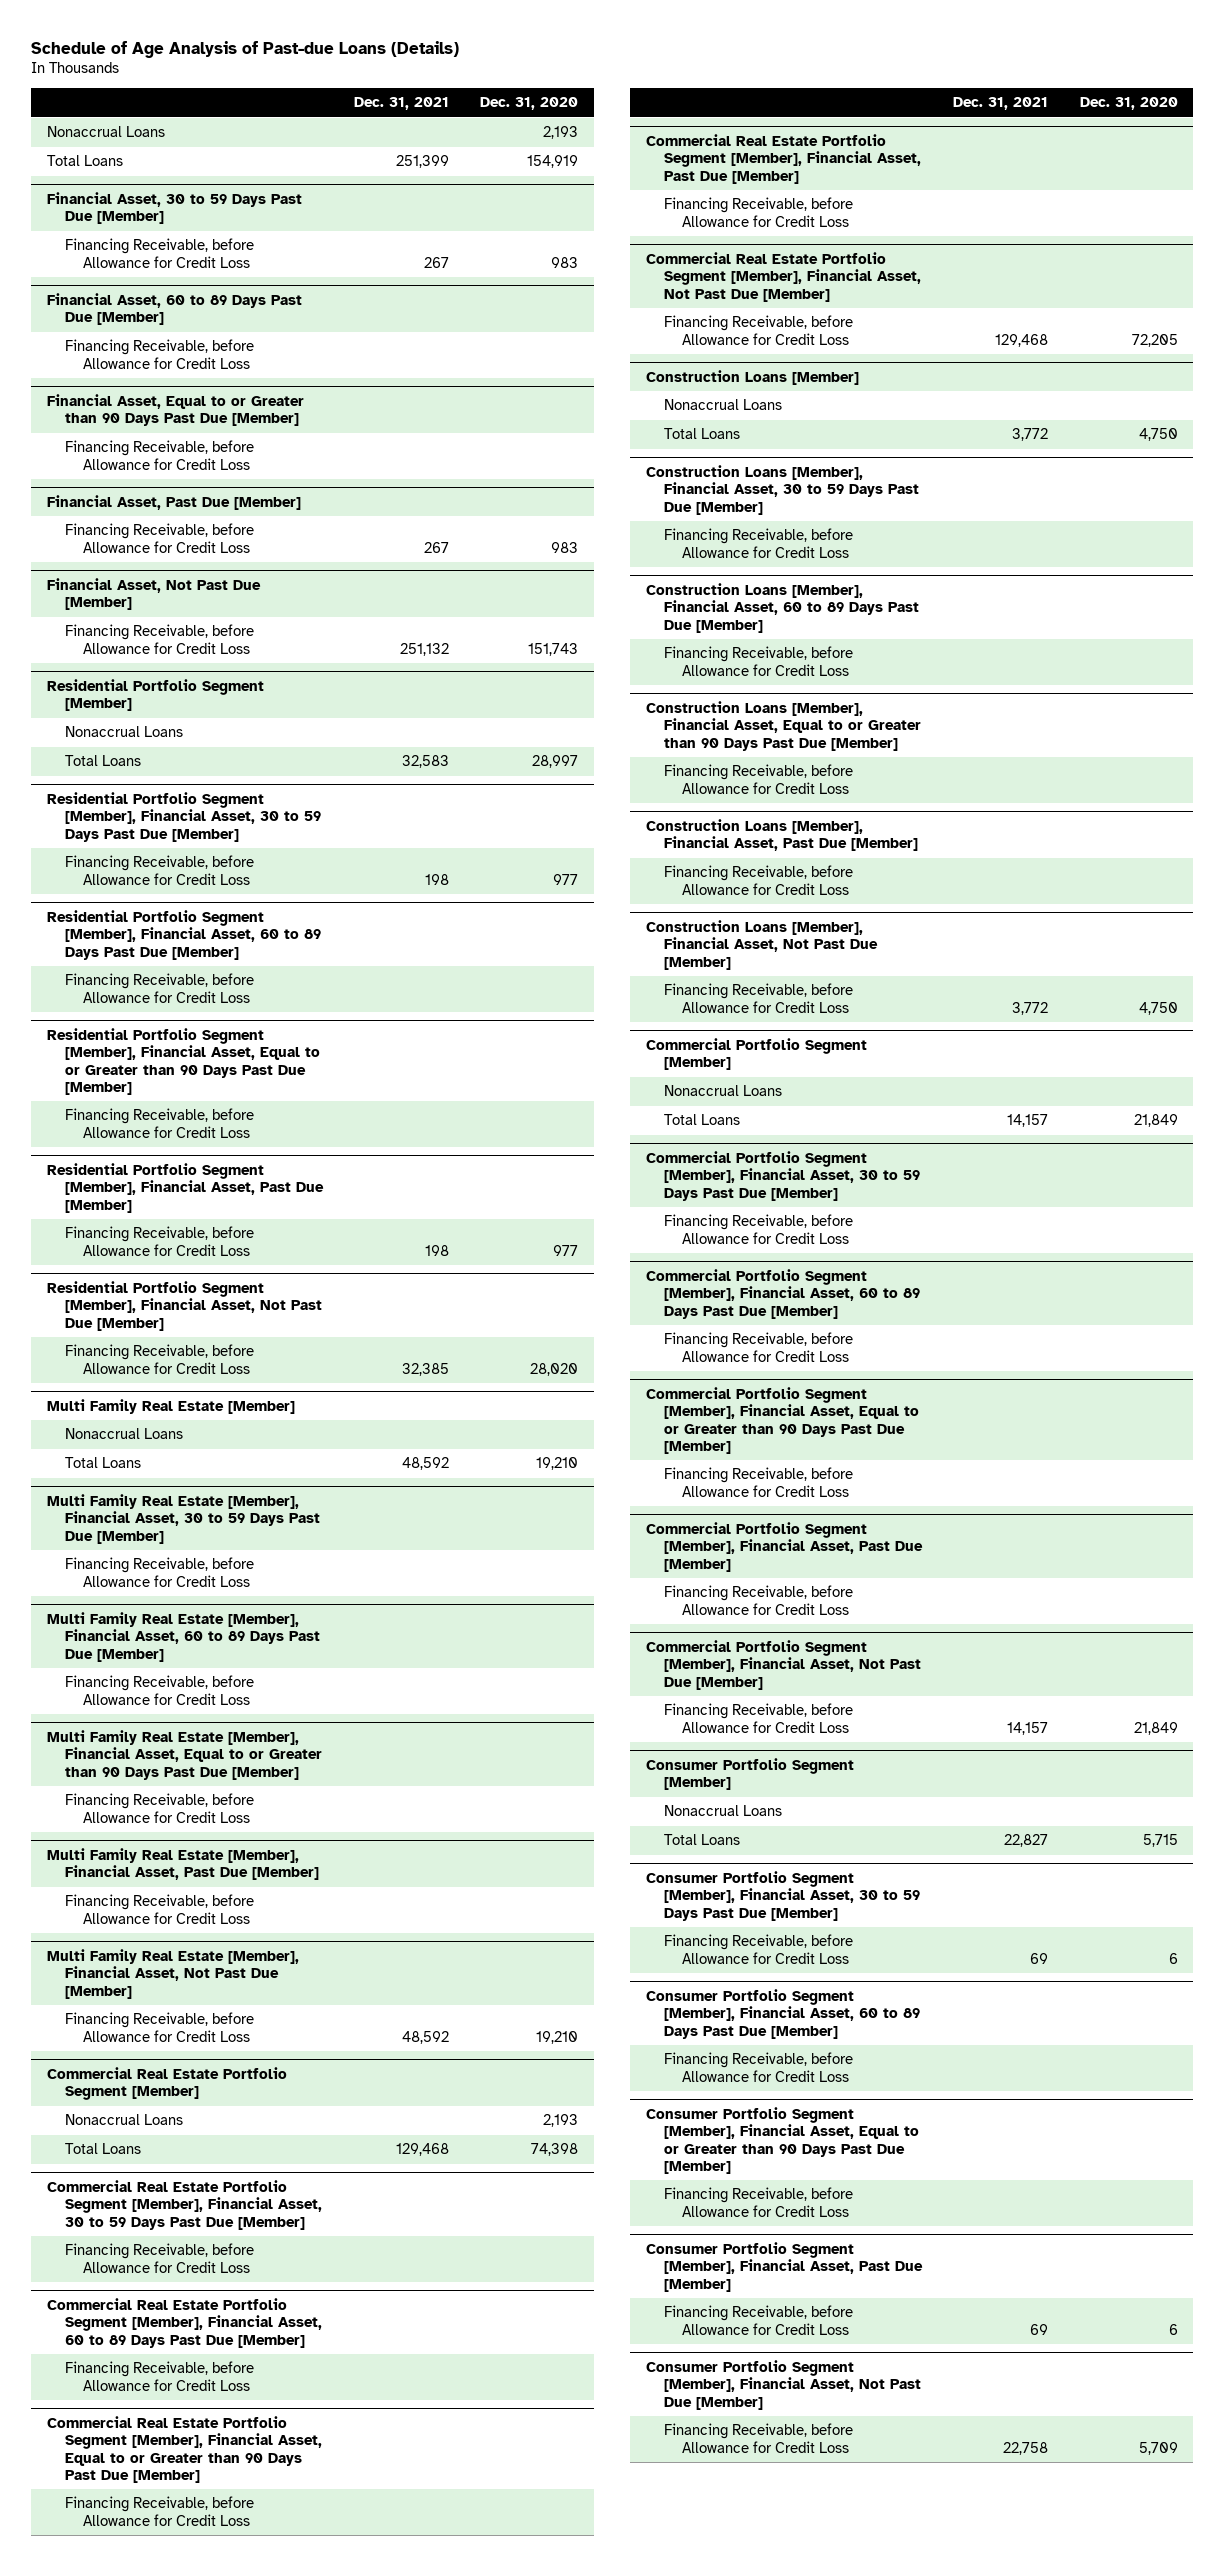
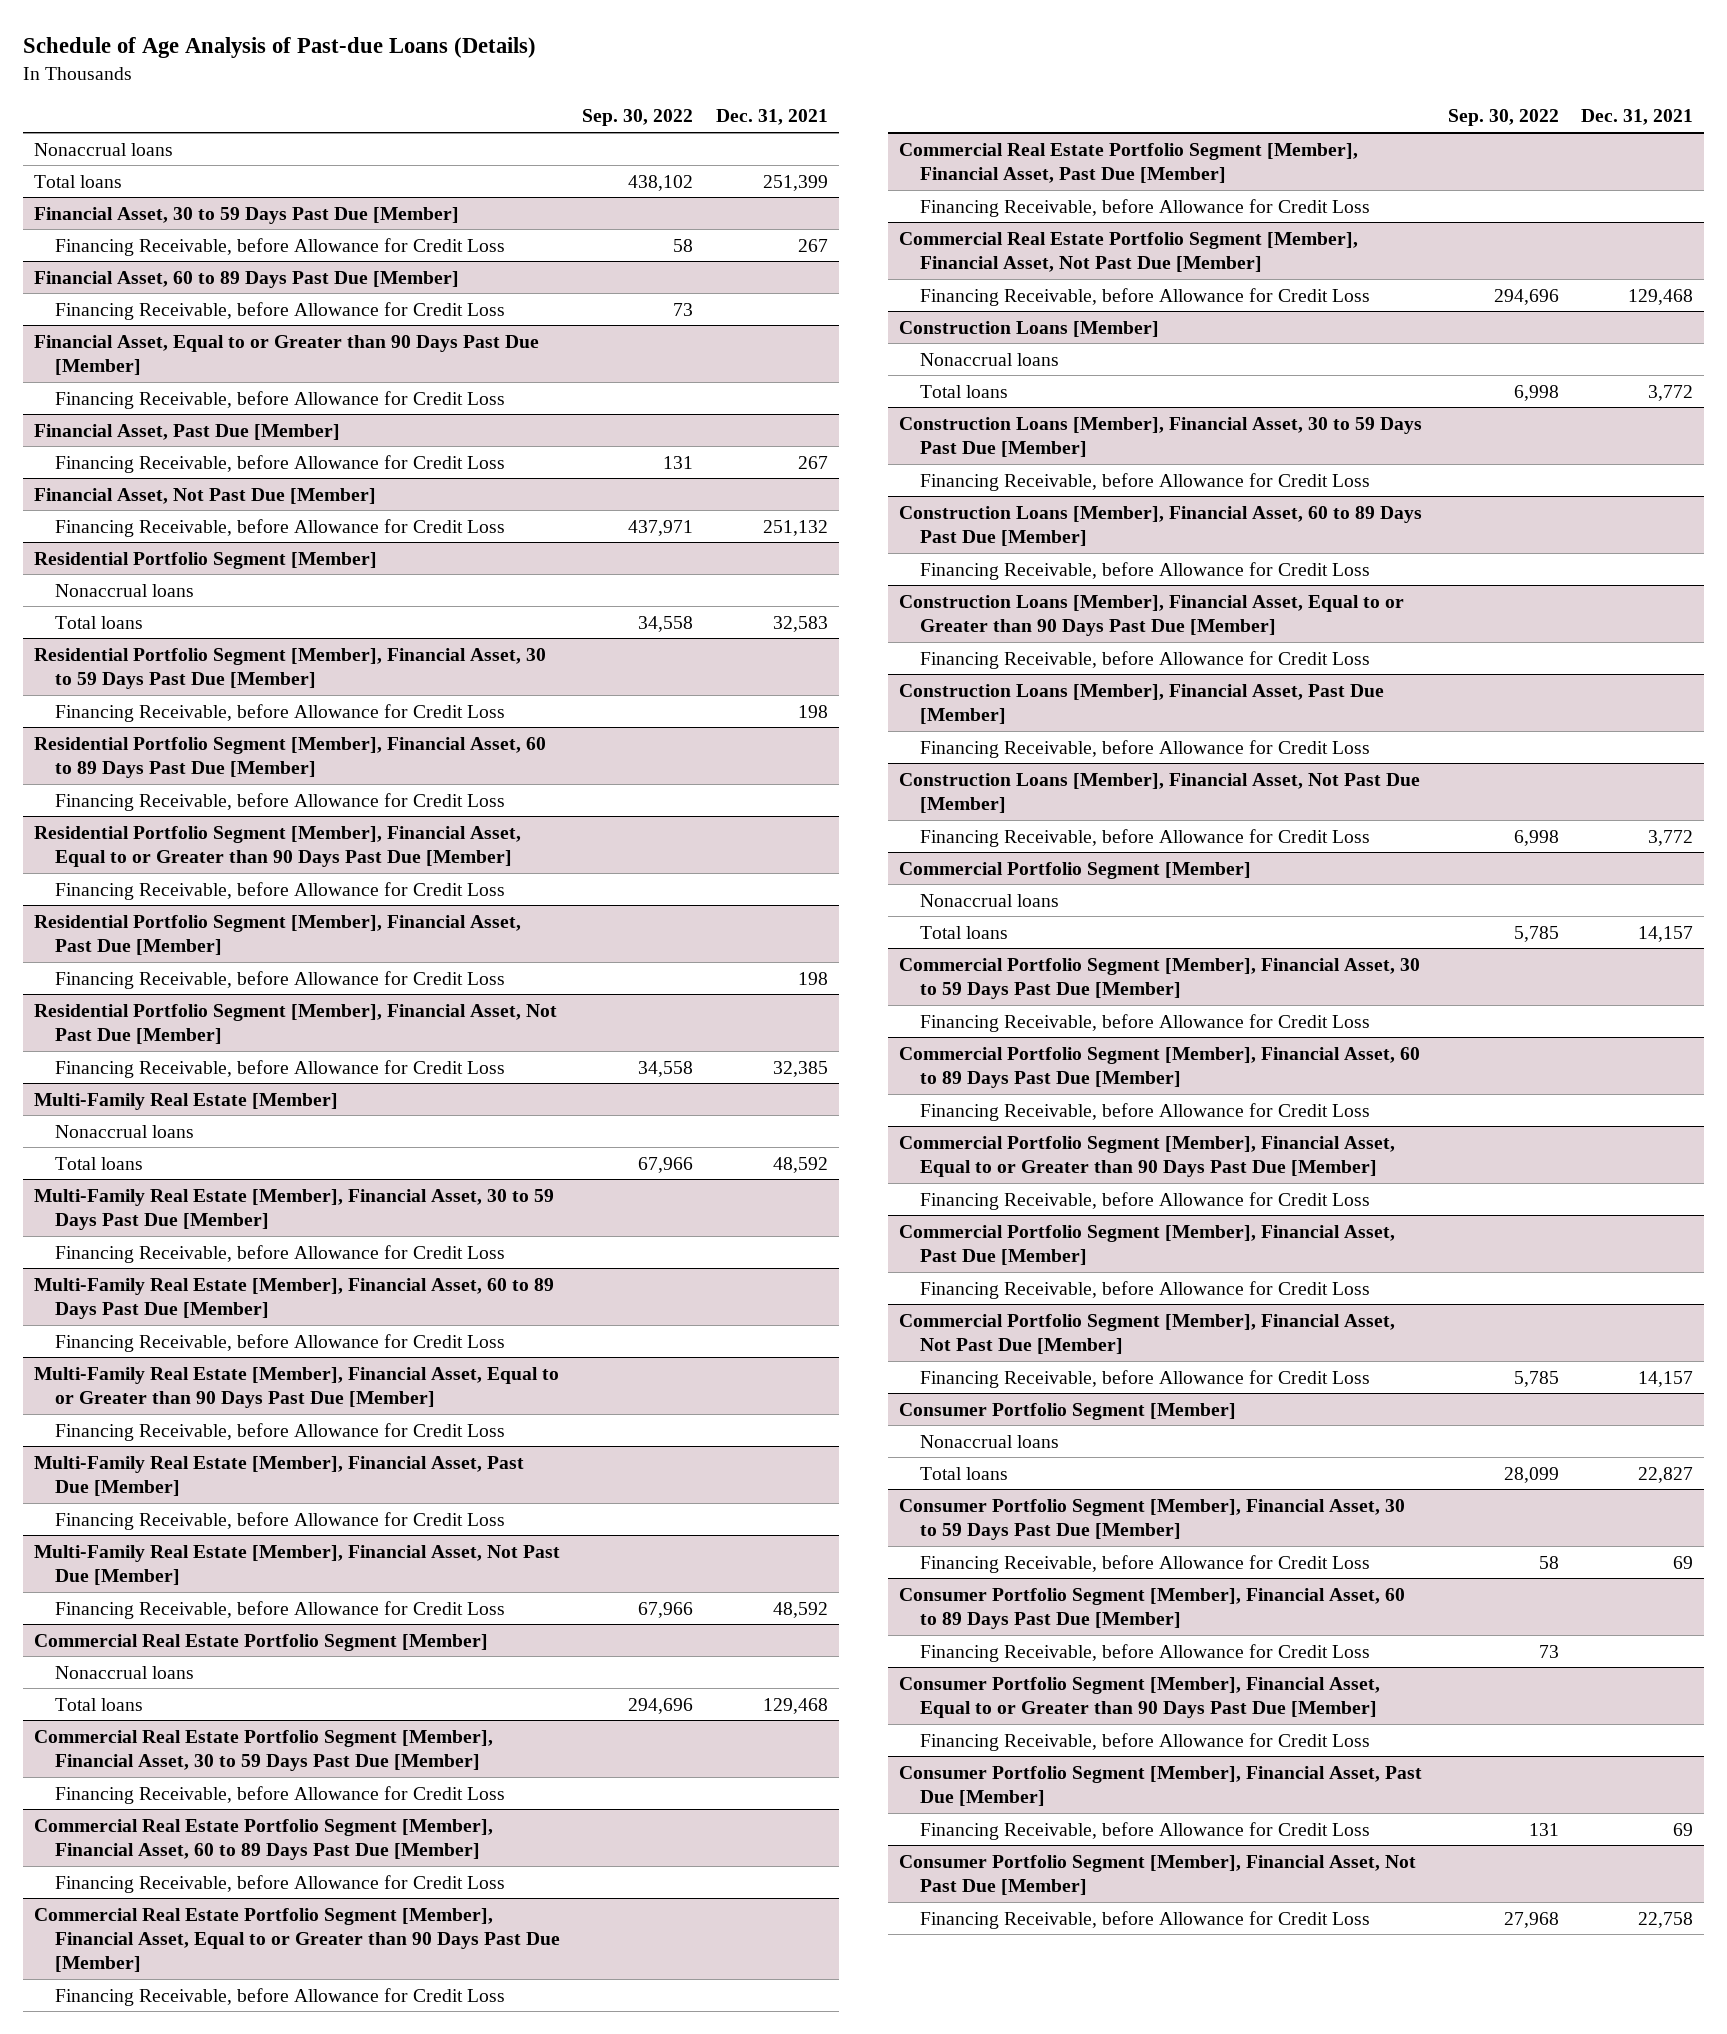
- | Dec. 31, 2021 | Dec. 31, 2020
+ | Sep. 30, 2022 | Dec. 31, 2021
- Nonaccrual Loans | | 2,193
- Total Loans | 251,399 | 154,919
+ Nonaccrual loans
+ Total loans | 438,102 | 251,399
@ Residential Portfolio Segment [Member]
- Nonaccrual Loans
- Total Loans | 32,583 | 28,997
+ Nonaccrual loans
+ Total loans | 34,558 | 32,583
- Multi Family Real Estate [Member]
- Nonaccrual Loans
- Total Loans | 48,592 | 19,210
- Multi Family Real Estate [Member], Financial Asset, 30 to 59 Days Past Due [Member]
+ Multi-Family Real Estate [Member]
+ Nonaccrual loans
+ Total loans | 67,966 | 48,592
+ Multi-Family Real Estate [Member], Financial Asset, 30 to 59 Days Past Due [Member]
- Multi Family Real Estate [Member], Financial Asset, 60 to 89 Days Past Due [Member]
+ Multi-Family Real Estate [Member], Financial Asset, 60 to 89 Days Past Due [Member]
- Multi Family Real Estate [Member], Financial Asset, Equal to or Greater than 90 Days Past Due [Member]
+ Multi-Family Real Estate [Member], Financial Asset, Equal to or Greater than 90 Days Past Due [Member]
- Multi Family Real Estate [Member], Financial Asset, Past Due [Member]
+ Multi-Family Real Estate [Member], Financial Asset, Past Due [Member]
- Multi Family Real Estate [Member], Financial Asset, Not Past Due [Member]
+ Multi-Family Real Estate [Member], Financial Asset, Not Past Due [Member]
@ Commercial Real Estate Portfolio Segment [Member]
- Nonaccrual Loans | | 2,193
- Total Loans | 129,468 | 74,398
+ Nonaccrual loans
+ Total loans | 294,696 | 129,468
@ Construction Loans [Member]
- Nonaccrual Loans
- Total Loans | 3,772 | 4,750
+ Nonaccrual loans
+ Total loans | 6,998 | 3,772
@ Commercial Portfolio Segment [Member]
- Nonaccrual Loans
- Total Loans | 14,157 | 21,849
+ Nonaccrual loans
+ Total loans | 5,785 | 14,157
@ Consumer Portfolio Segment [Member]
- Nonaccrual Loans
- Total Loans | 22,827 | 5,715
+ Nonaccrual loans
+ Total loans | 28,099 | 22,827

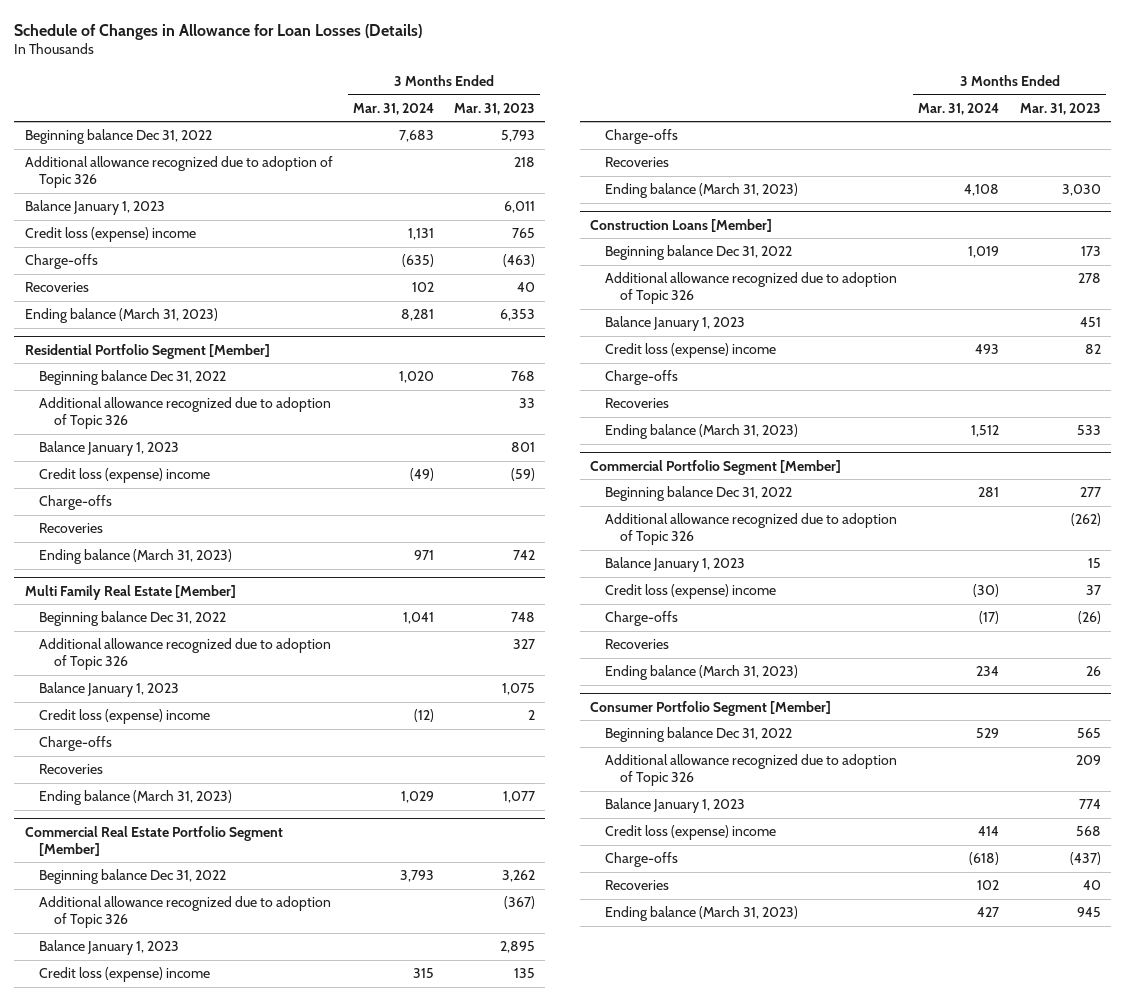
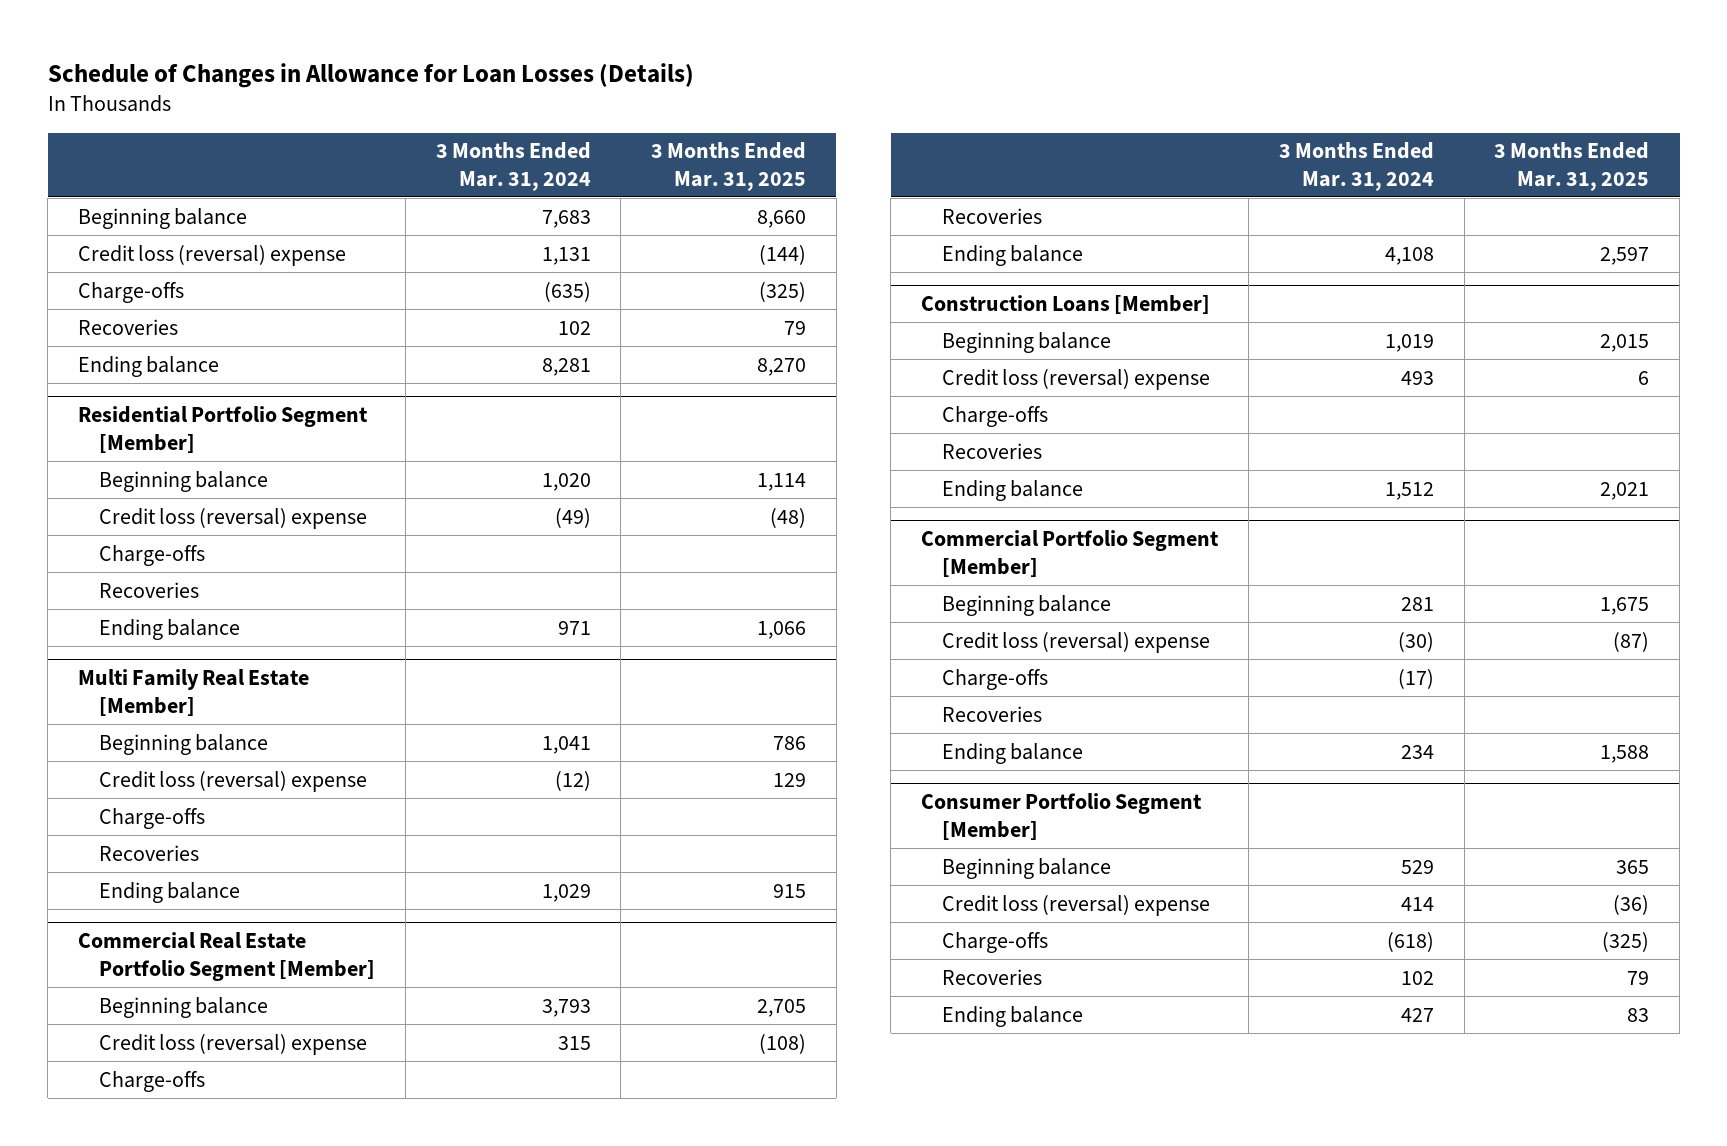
- | 3 Months Ended Mar. 31, 2024 | 3 Months Ended Mar. 31, 2023
+ | 3 Months Ended Mar. 31, 2024 | 3 Months Ended Mar. 31, 2025
- Beginning balance Dec 31, 2022 | 7,683 | 5,793
- Additional allowance recognized due to adoption of Topic 326 | | 218
- Balance January 1, 2023 | | 6,011
- Credit loss (expense) income | 1,131 | 765
+ Beginning balance | 7,683 | 8,660
+ Credit loss (reversal) expense | 1,131 | (144)
- Ending balance (March 31, 2023) | 8,281 | 6,353
+ Ending balance | 8,281 | 8,270
@ Residential Portfolio Segment [Member]
- Beginning balance Dec 31, 2022 | 1,020 | 768
- Additional allowance recognized due to adoption of Topic 326 | | 33
- Balance January 1, 2023 | | 801
- Credit loss (expense) income | (49) | (59)
+ Beginning balance | 1,020 | 1,114
+ Credit loss (reversal) expense | (49) | (48)
- Ending balance (March 31, 2023) | 971 | 742
+ Ending balance | 971 | 1,066
@ Multi Family Real Estate [Member]
- Beginning balance Dec 31, 2022 | 1,041 | 748
- Additional allowance recognized due to adoption of Topic 326 | | 327
- Balance January 1, 2023 | | 1,075
- Credit loss (expense) income | (12) | 2
+ Beginning balance | 1,041 | 786
+ Credit loss (reversal) expense | (12) | 129
- Ending balance (March 31, 2023) | 1,029 | 1,077
+ Ending balance | 1,029 | 915
@ Commercial Real Estate Portfolio Segment [Member]
- Beginning balance Dec 31, 2022 | 3,793 | 3,262
- Additional allowance recognized due to adoption of Topic 326 | | (367)
- Balance January 1, 2023 | | 2,895
- Credit loss (expense) income | 315 | 135
+ Beginning balance | 3,793 | 2,705
+ Credit loss (reversal) expense | 315 | (108)
- Ending balance (March 31, 2023) | 4,108 | 3,030
+ Ending balance | 4,108 | 2,597
@ Construction Loans [Member]
- Beginning balance Dec 31, 2022 | 1,019 | 173
- Additional allowance recognized due to adoption of Topic 326 | | 278
- Balance January 1, 2023 | | 451
- Credit loss (expense) income | 493 | 82
+ Beginning balance | 1,019 | 2,015
+ Credit loss (reversal) expense | 493 | 6
- Ending balance (March 31, 2023) | 1,512 | 533
+ Ending balance | 1,512 | 2,021
@ Commercial Portfolio Segment [Member]
- Beginning balance Dec 31, 2022 | 281 | 277
- Additional allowance recognized due to adoption of Topic 326 | | (262)
- Balance January 1, 2023 | | 15
- Credit loss (expense) income | (30) | 37
+ Beginning balance | 281 | 1,675
+ Credit loss (reversal) expense | (30) | (87)
- Ending balance (March 31, 2023) | 234 | 26
+ Ending balance | 234 | 1,588
@ Consumer Portfolio Segment [Member]
- Beginning balance Dec 31, 2022 | 529 | 565
- Additional allowance recognized due to adoption of Topic 326 | | 209
- Balance January 1, 2023 | | 774
- Credit loss (expense) income | 414 | 568
+ Beginning balance | 529 | 365
+ Credit loss (reversal) expense | 414 | (36)
- Ending balance (March 31, 2023) | 427 | 945
+ Ending balance | 427 | 83

